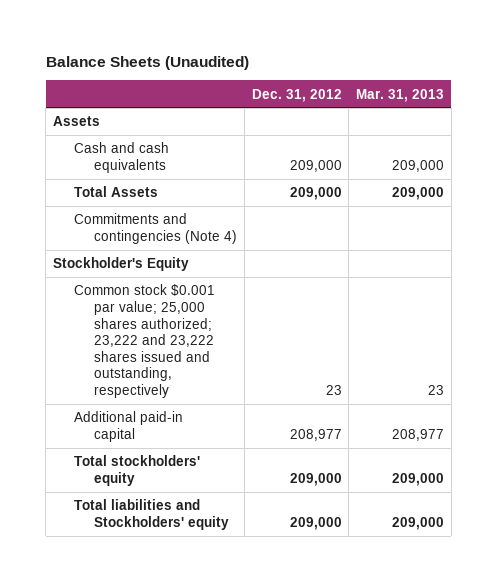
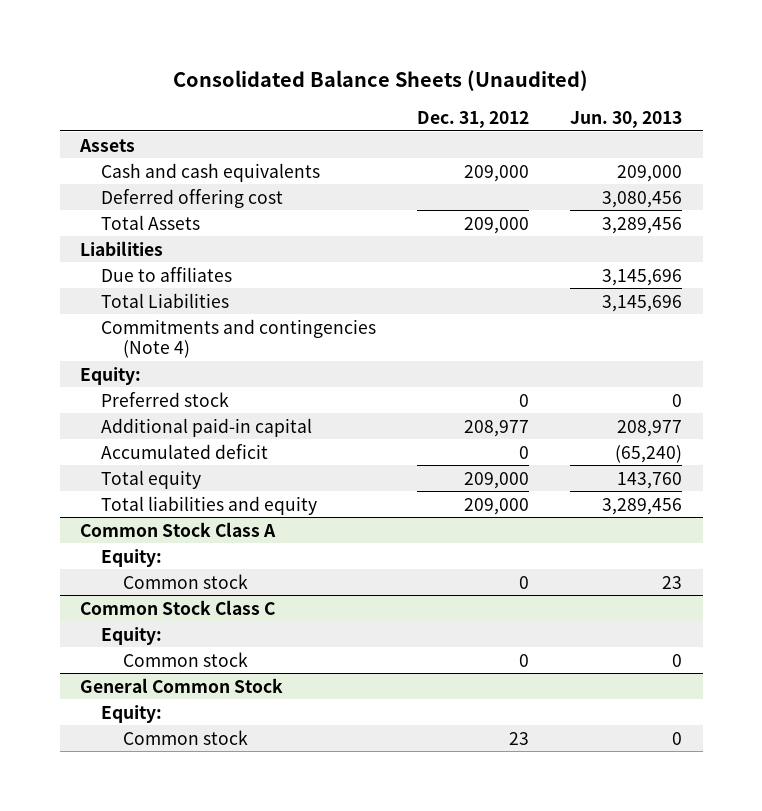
- Balance Sheets (Unaudited)
+ Consolidated Balance Sheets (Unaudited)
- | Dec. 31, 2012 | Mar. 31, 2013
+ | Dec. 31, 2012 | Jun. 30, 2013
+ Deferred offering cost | | 3,080,456
+ Liabilities
+ Due to affiliates | | 3,145,696
+ Total Liabilities | | 3,145,696
- Stockholder's Equity
- Common stock $0.001 par value; 25,000 shares authorized; 23,222 and 23,222 shares issued and outstanding, respectively | 23 | 23
+ Equity:
+ Preferred stock | 0 | 0
- Total stockholders' equity | 209,000 | 209,000
- Total liabilities and Stockholders' equity | 209,000 | 209,000
+ Accumulated deficit | 0 | (65,240)
+ Total equity | 209,000 | 143,760
+ Total liabilities and equity | 209,000 | 3,289,456
+ Common Stock Class A
+ Equity:
+ Common stock | 0 | 23
+ Common Stock Class C
+ Equity:
+ Common stock | 0 | 0
+ General Common Stock
+ Equity:
+ Common stock | 23 | 0

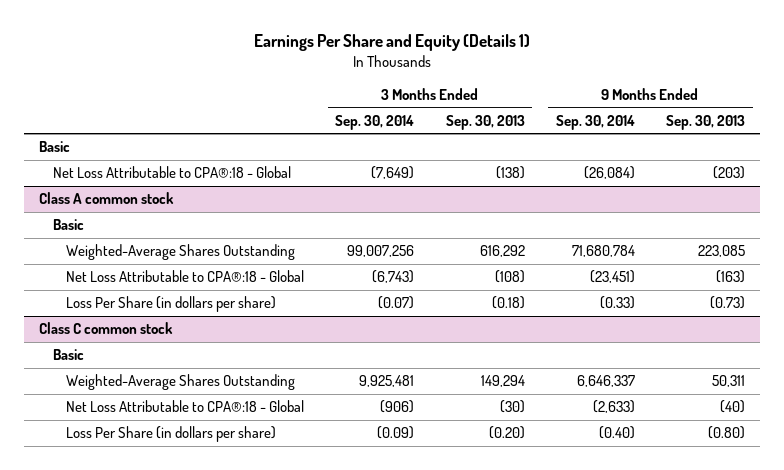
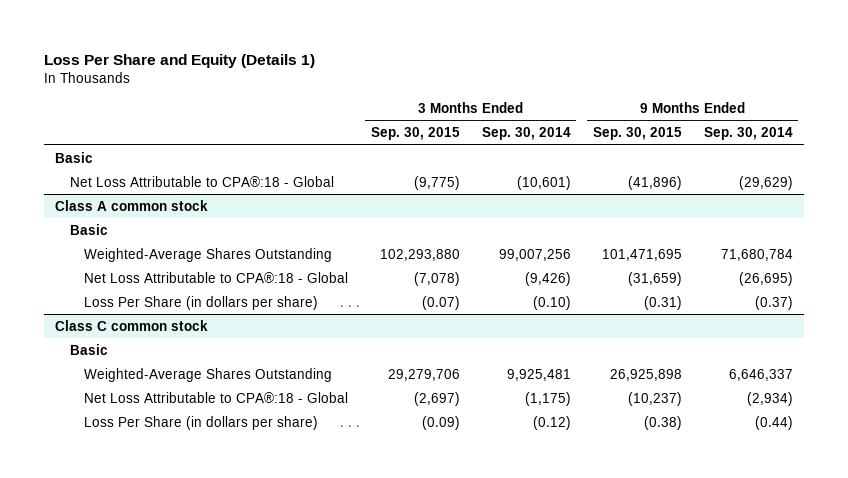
- Earnings Per Share and Equity (Details 1)
+ Loss Per Share and Equity (Details 1)
- | 3 Months Ended Sep. 30, 2014 | 3 Months Ended Sep. 30, 2013 | 9 Months Ended Sep. 30, 2014 | 9 Months Ended Sep. 30, 2013
+ | 3 Months Ended Sep. 30, 2015 | 3 Months Ended Sep. 30, 2014 | 9 Months Ended Sep. 30, 2015 | 9 Months Ended Sep. 30, 2014
- Net Loss Attributable to CPA®:18 - Global | (7,649) | (138) | (26,084) | (203)
+ Net Loss Attributable to CPA®:18 - Global | (9,775) | (10,601) | (41,896) | (29,629)
@ Class A common stock
- Net Loss Attributable to CPA®:18 - Global | (6,743) | (108) | (23,451) | (163)
- Loss Per Share (in dollars per share) | (0.07) | (0.18) | (0.33) | (0.73)
+ Net Loss Attributable to CPA®:18 - Global | (7,078) | (9,426) | (31,659) | (26,695)
+ Loss Per Share (in dollars per share) | (0.07) | (0.10) | (0.31) | (0.37)
@ Class C common stock
- Net Loss Attributable to CPA®:18 - Global | (906) | (30) | (2,633) | (40)
- Loss Per Share (in dollars per share) | (0.09) | (0.20) | (0.40) | (0.80)
+ Net Loss Attributable to CPA®:18 - Global | (2,697) | (1,175) | (10,237) | (2,934)
+ Loss Per Share (in dollars per share) | (0.09) | (0.12) | (0.38) | (0.44)

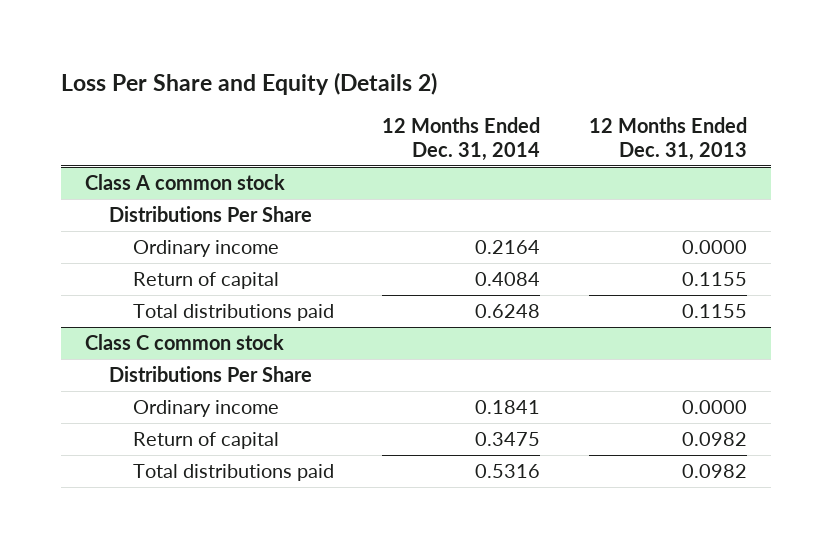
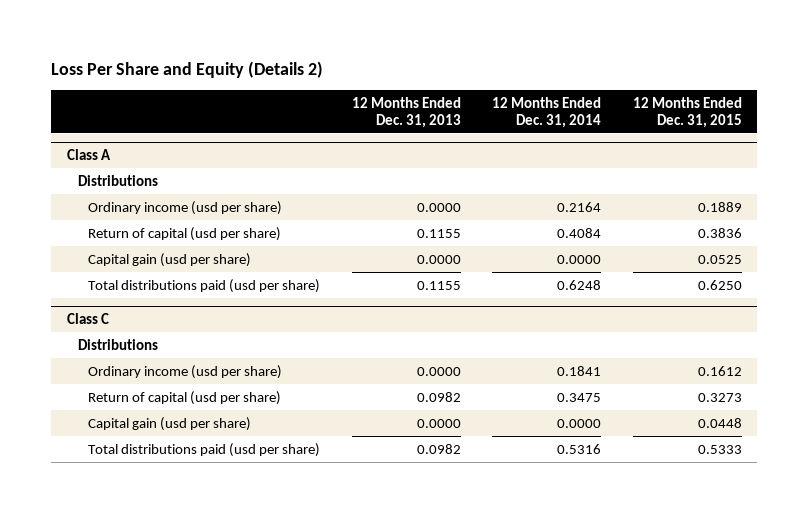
- | 12 Months Ended Dec. 31, 2014 | 12 Months Ended Dec. 31, 2013
+ | 12 Months Ended Dec. 31, 2013 | 12 Months Ended Dec. 31, 2014 | 12 Months Ended Dec. 31, 2015
- Class A common stock
- Distributions Per Share
- Ordinary income | 0.2164 | 0.0000
- Return of capital | 0.4084 | 0.1155
- Total distributions paid | 0.6248 | 0.1155
- Class C common stock
- Distributions Per Share
- Ordinary income | 0.1841 | 0.0000
- Return of capital | 0.3475 | 0.0982
- Total distributions paid | 0.5316 | 0.0982
+ Class A
+ Distributions
+ Ordinary income (usd per share) | 0.0000 | 0.2164 | 0.1889
+ Return of capital (usd per share) | 0.1155 | 0.4084 | 0.3836
+ Capital gain (usd per share) | 0.0000 | 0.0000 | 0.0525
+ Total distributions paid (usd per share) | 0.1155 | 0.6248 | 0.6250
+ Class C
+ Distributions
+ Ordinary income (usd per share) | 0.0000 | 0.1841 | 0.1612
+ Return of capital (usd per share) | 0.0982 | 0.3475 | 0.3273
+ Capital gain (usd per share) | 0.0000 | 0.0000 | 0.0448
+ Total distributions paid (usd per share) | 0.0982 | 0.5316 | 0.5333

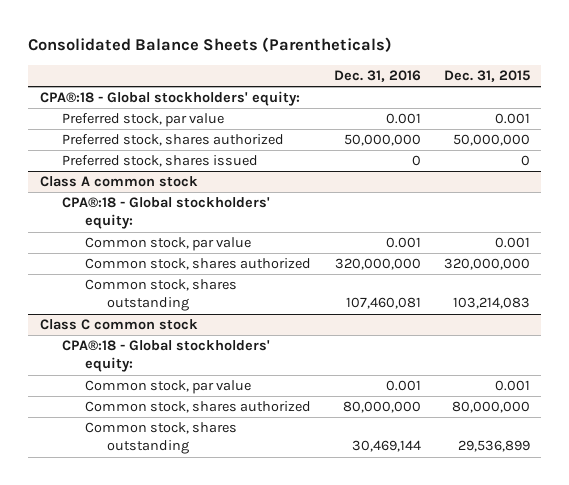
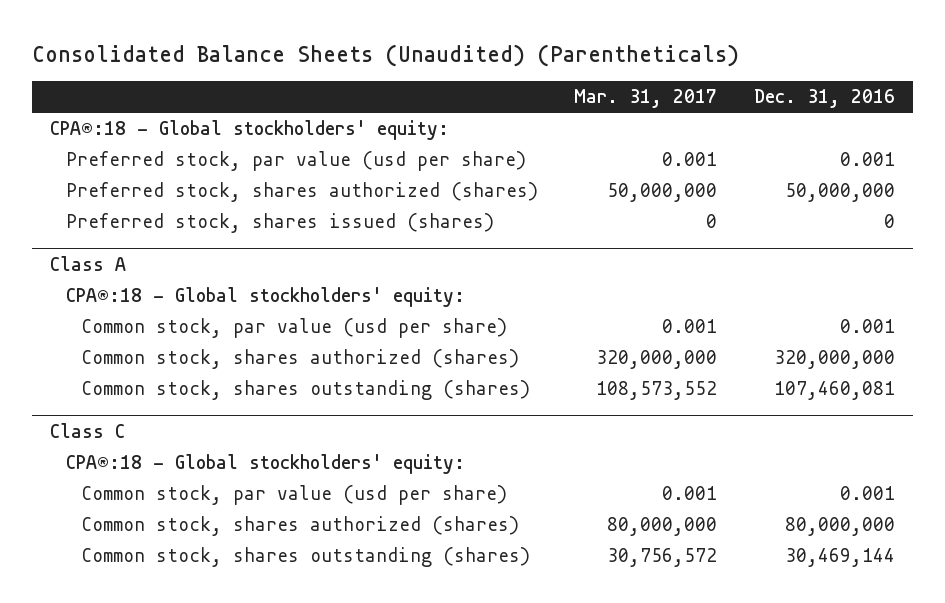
- Consolidated Balance Sheets (Parentheticals)
+ Consolidated Balance Sheets (Unaudited) (Parentheticals)
- | Dec. 31, 2016 | Dec. 31, 2015
+ | Mar. 31, 2017 | Dec. 31, 2016
- Preferred stock, par value | 0.001 | 0.001
- Preferred stock, shares authorized | 50,000,000 | 50,000,000
- Preferred stock, shares issued | 0 | 0
- Class A common stock
+ Preferred stock, par value (usd per share) | 0.001 | 0.001
+ Preferred stock, shares authorized (shares) | 50,000,000 | 50,000,000
+ Preferred stock, shares issued (shares) | 0 | 0
+ Class A
- Common stock, par value | 0.001 | 0.001
- Common stock, shares authorized | 320,000,000 | 320,000,000
- Common stock, shares outstanding | 107,460,081 | 103,214,083
- Class C common stock
+ Common stock, par value (usd per share) | 0.001 | 0.001
+ Common stock, shares authorized (shares) | 320,000,000 | 320,000,000
+ Common stock, shares outstanding (shares) | 108,573,552 | 107,460,081
+ Class C
- Common stock, par value | 0.001 | 0.001
- Common stock, shares authorized | 80,000,000 | 80,000,000
- Common stock, shares outstanding | 30,469,144 | 29,536,899
+ Common stock, par value (usd per share) | 0.001 | 0.001
+ Common stock, shares authorized (shares) | 80,000,000 | 80,000,000
+ Common stock, shares outstanding (shares) | 30,756,572 | 30,469,144

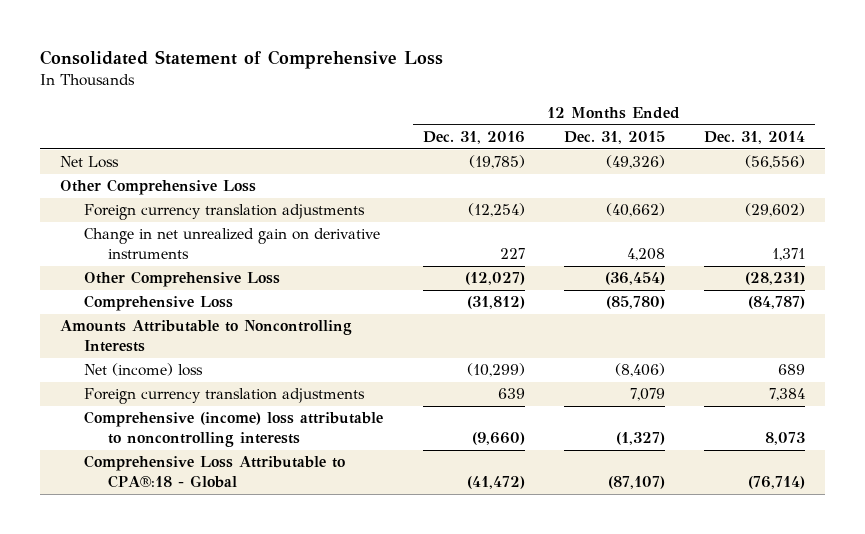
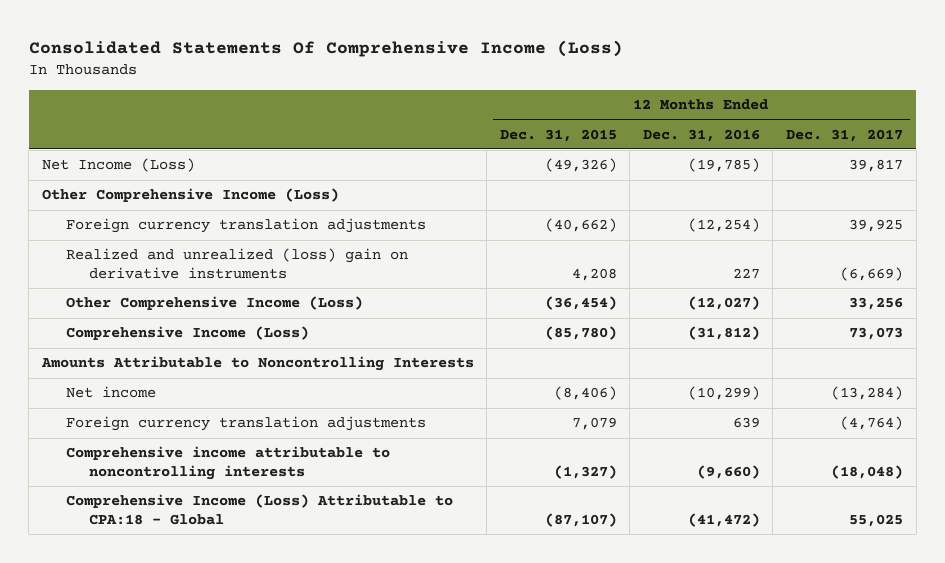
- Consolidated Statement of Comprehensive Loss
+ Consolidated Statements Of Comprehensive Income (Loss)
- | 12 Months Ended Dec. 31, 2016 | 12 Months Ended Dec. 31, 2015 | 12 Months Ended Dec. 31, 2014
+ | 12 Months Ended Dec. 31, 2015 | 12 Months Ended Dec. 31, 2016 | 12 Months Ended Dec. 31, 2017
- Net Loss | (19,785) | (49,326) | (56,556)
- Other Comprehensive Loss
+ Net Income (Loss) | (49,326) | (19,785) | 39,817
+ Other Comprehensive Income (Loss)
- Change in net unrealized gain on derivative instruments | 227 | 4,208 | 1,371
- Other Comprehensive Loss | (12,027) | (36,454) | (28,231)
- Comprehensive Loss | (31,812) | (85,780) | (84,787)
+ Realized and unrealized (loss) gain on derivative instruments | 4,208 | 227 | (6,669)
+ Other Comprehensive Income (Loss) | (36,454) | (12,027) | 33,256
+ Comprehensive Income (Loss) | (85,780) | (31,812) | 73,073
- Net (income) loss | (10,299) | (8,406) | 689
+ Net income | (8,406) | (10,299) | (13,284)
- Comprehensive (income) loss attributable to noncontrolling interests | (9,660) | (1,327) | 8,073
- Comprehensive Loss Attributable to CPA®:18 - Global | (41,472) | (87,107) | (76,714)
+ Comprehensive income attributable to noncontrolling interests | (1,327) | (9,660) | (18,048)
+ Comprehensive Income (Loss) Attributable to CPA:18 - Global | (87,107) | (41,472) | 55,025

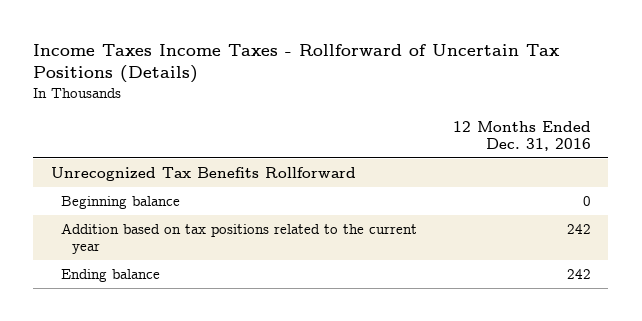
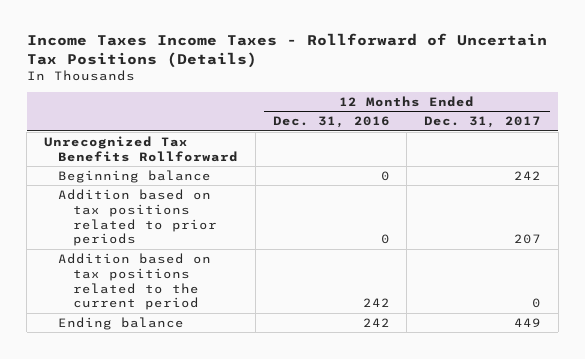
- | 12 Months Ended Dec. 31, 2016
+ | 12 Months Ended Dec. 31, 2016 | 12 Months Ended Dec. 31, 2017
- Addition based on tax positions related to the current year | 242
+ Addition based on tax positions related to prior periods | 0 | 207
+ Addition based on tax positions related to the current period | 242 | 0

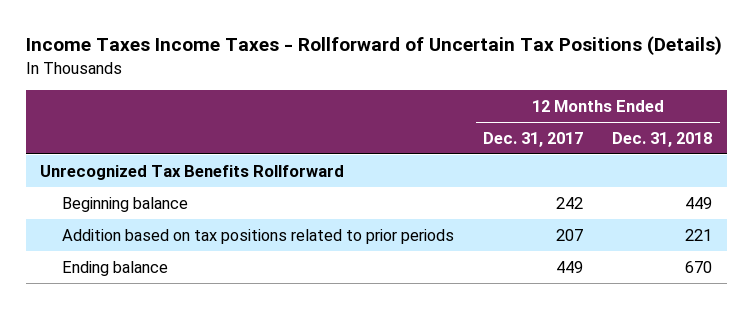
- | 12 Months Ended Dec. 31, 2016 | 12 Months Ended Dec. 31, 2017
+ | 12 Months Ended Dec. 31, 2017 | 12 Months Ended Dec. 31, 2018
- Addition based on tax positions related to the current period | 242 | 0

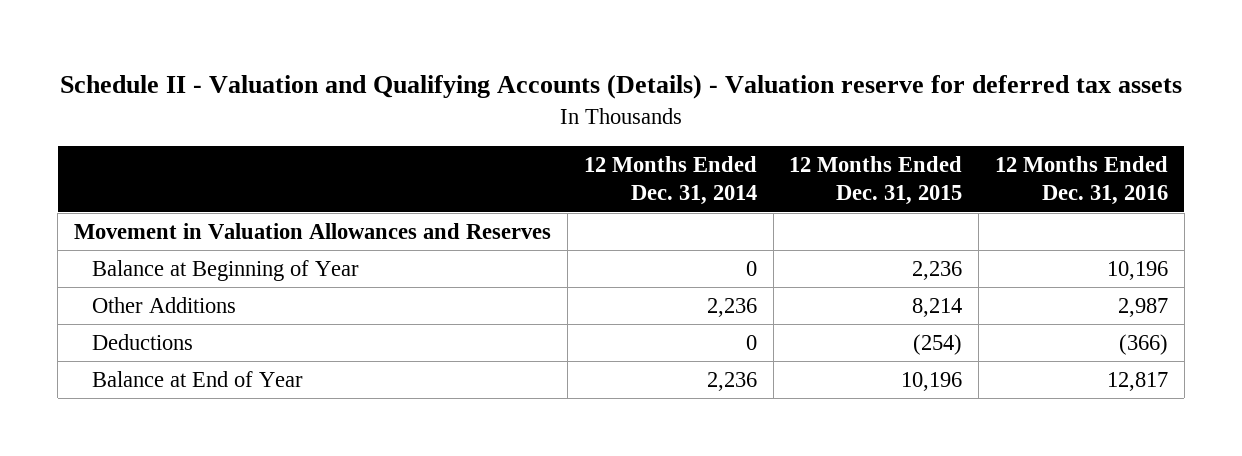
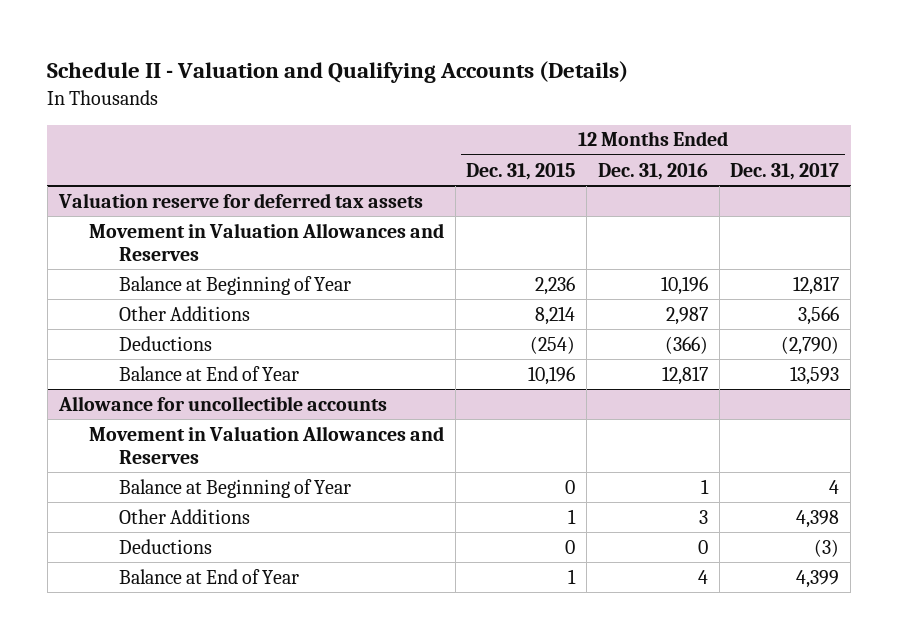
- Schedule II - Valuation and Qualifying Accounts (Details) - Valuation reserve for deferred tax assets
+ Schedule II - Valuation and Qualifying Accounts (Details)
- | 12 Months Ended Dec. 31, 2014 | 12 Months Ended Dec. 31, 2015 | 12 Months Ended Dec. 31, 2016
+ | 12 Months Ended Dec. 31, 2015 | 12 Months Ended Dec. 31, 2016 | 12 Months Ended Dec. 31, 2017
+ Valuation reserve for deferred tax assets
+ Allowance for uncollectible accounts
+ Movement in Valuation Allowances and Reserves
+ Balance at Beginning of Year | 0 | 1 | 4
+ Other Additions | 1 | 3 | 4,398
+ Deductions | 0 | 0 | (3)
+ Balance at End of Year | 1 | 4 | 4,399

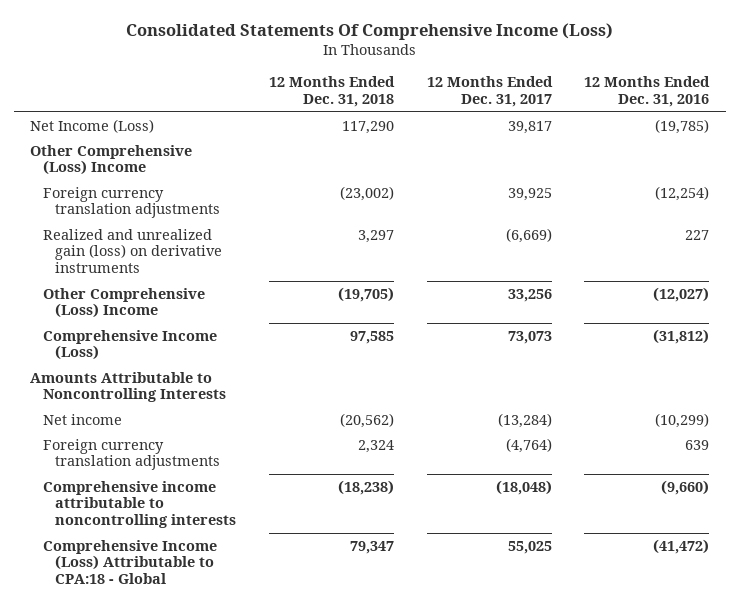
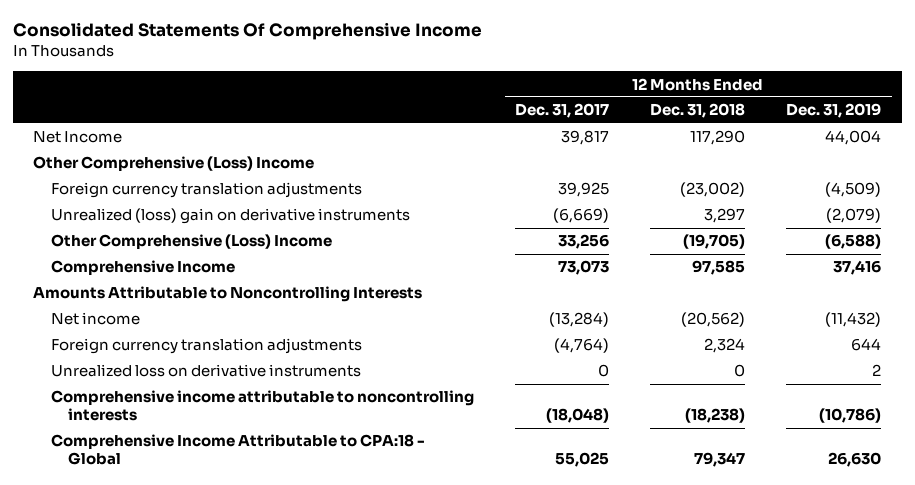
- Consolidated Statements Of Comprehensive Income (Loss)
+ Consolidated Statements Of Comprehensive Income
- | 12 Months Ended Dec. 31, 2018 | 12 Months Ended Dec. 31, 2017 | 12 Months Ended Dec. 31, 2016
+ | 12 Months Ended Dec. 31, 2017 | 12 Months Ended Dec. 31, 2018 | 12 Months Ended Dec. 31, 2019
- Net Income (Loss) | 117,290 | 39,817 | (19,785)
+ Net Income | 39,817 | 117,290 | 44,004
- Realized and unrealized gain (loss) on derivative instruments | 3,297 | (6,669) | 227
+ Unrealized (loss) gain on derivative instruments | (6,669) | 3,297 | (2,079)
- Comprehensive Income (Loss) | 97,585 | 73,073 | (31,812)
+ Comprehensive Income | 73,073 | 97,585 | 37,416
+ Unrealized loss on derivative instruments | 0 | 0 | 2
- Comprehensive Income (Loss) Attributable to CPA:18 - Global | 79,347 | 55,025 | (41,472)
+ Comprehensive Income Attributable to CPA:18 - Global | 55,025 | 79,347 | 26,630

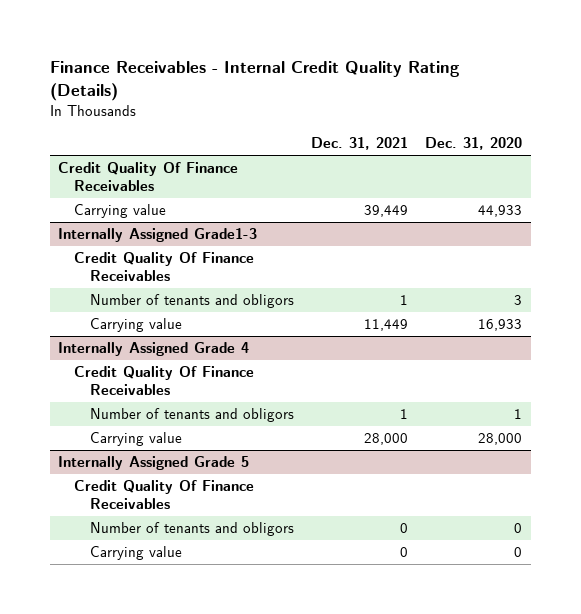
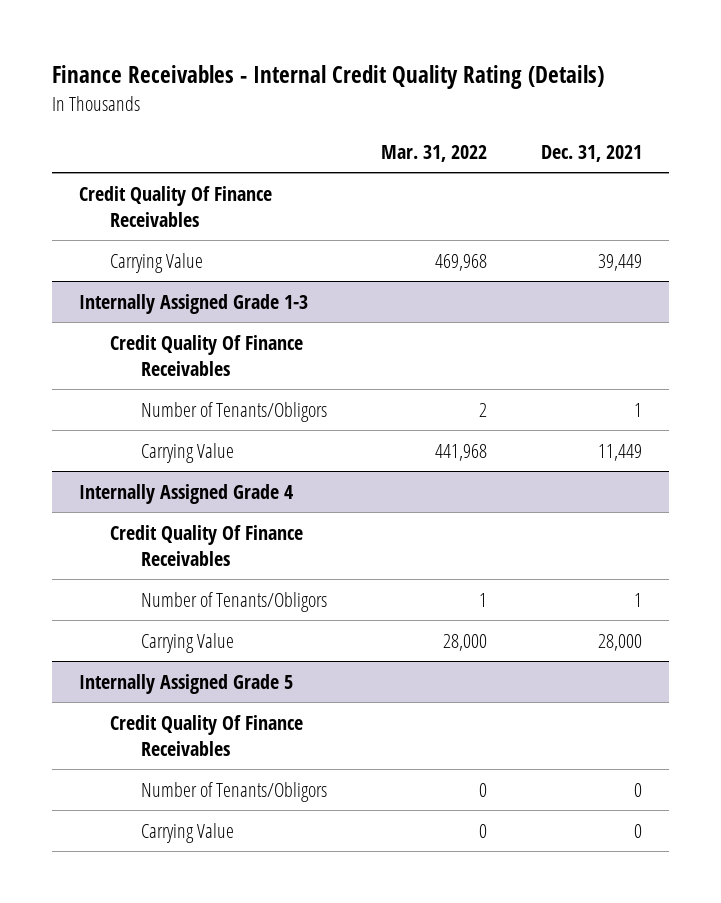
- | Dec. 31, 2021 | Dec. 31, 2020
+ | Mar. 31, 2022 | Dec. 31, 2021
- Carrying value | 39,449 | 44,933
- Internally Assigned Grade1-3
+ Carrying Value | 469,968 | 39,449
+ Internally Assigned Grade 1-3
- Number of tenants and obligors | 1 | 3
- Carrying value | 11,449 | 16,933
+ Number of Tenants/Obligors | 2 | 1
+ Carrying Value | 441,968 | 11,449
@ Internally Assigned Grade 4
- Number of tenants and obligors | 1 | 1
- Carrying value | 28,000 | 28,000
+ Number of Tenants/Obligors | 1 | 1
+ Carrying Value | 28,000 | 28,000
@ Internally Assigned Grade 5
- Number of tenants and obligors | 0 | 0
- Carrying value | 0 | 0
+ Number of Tenants/Obligors | 0 | 0
+ Carrying Value | 0 | 0

